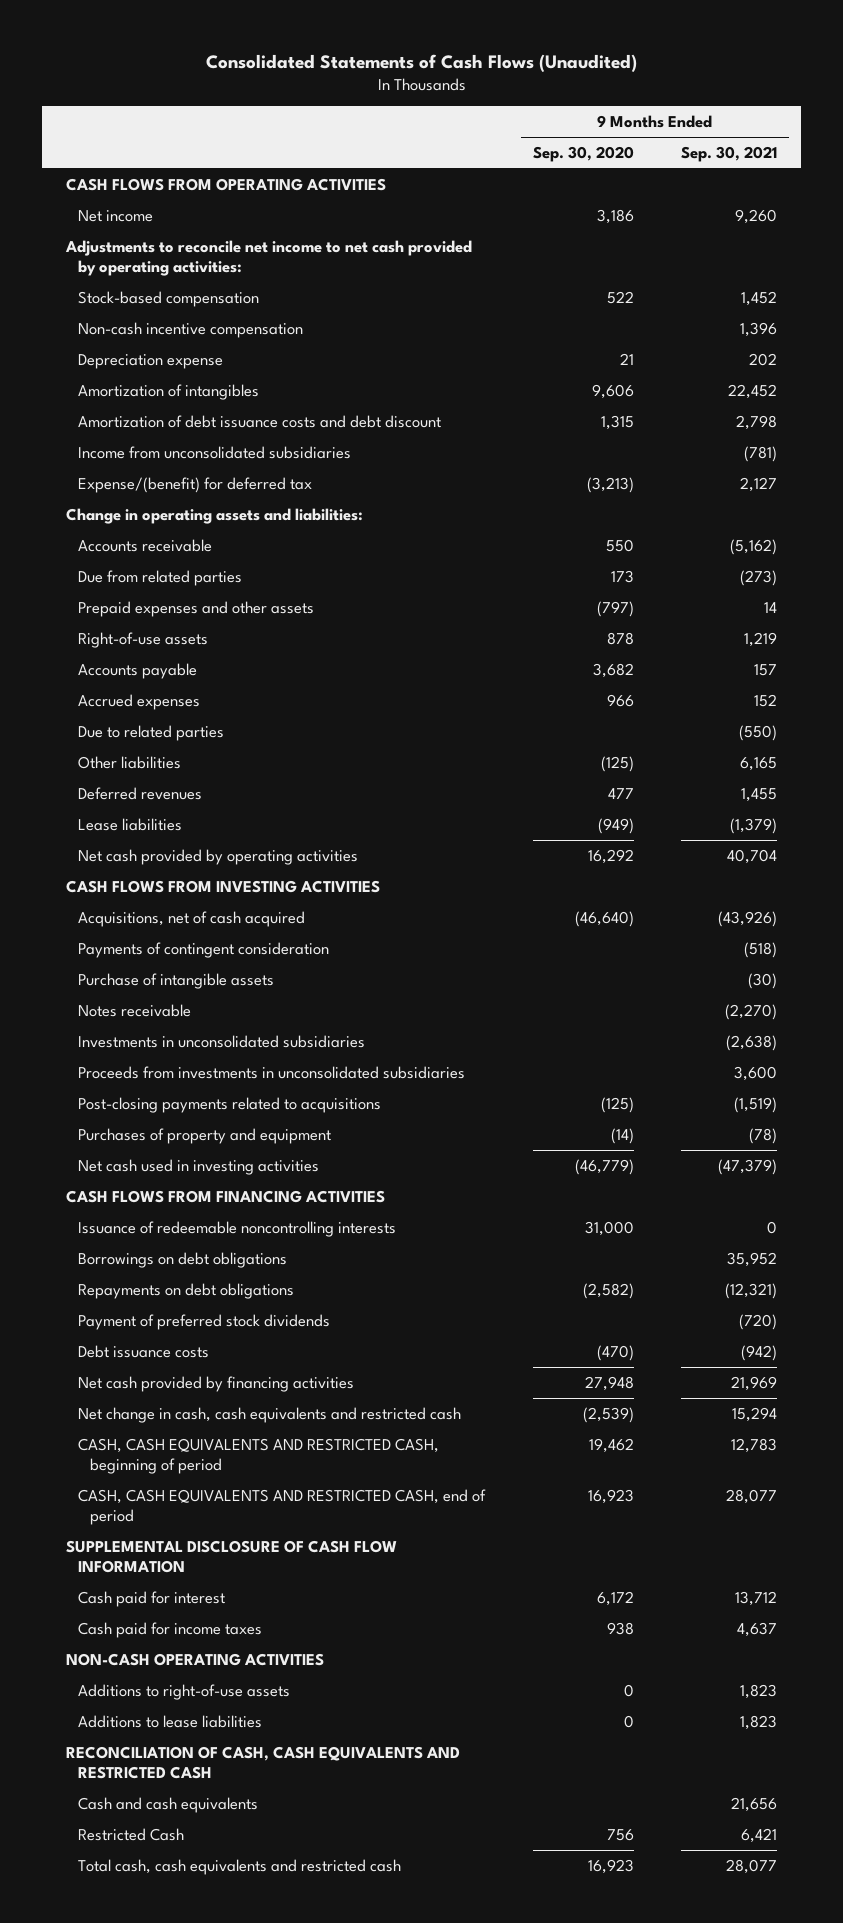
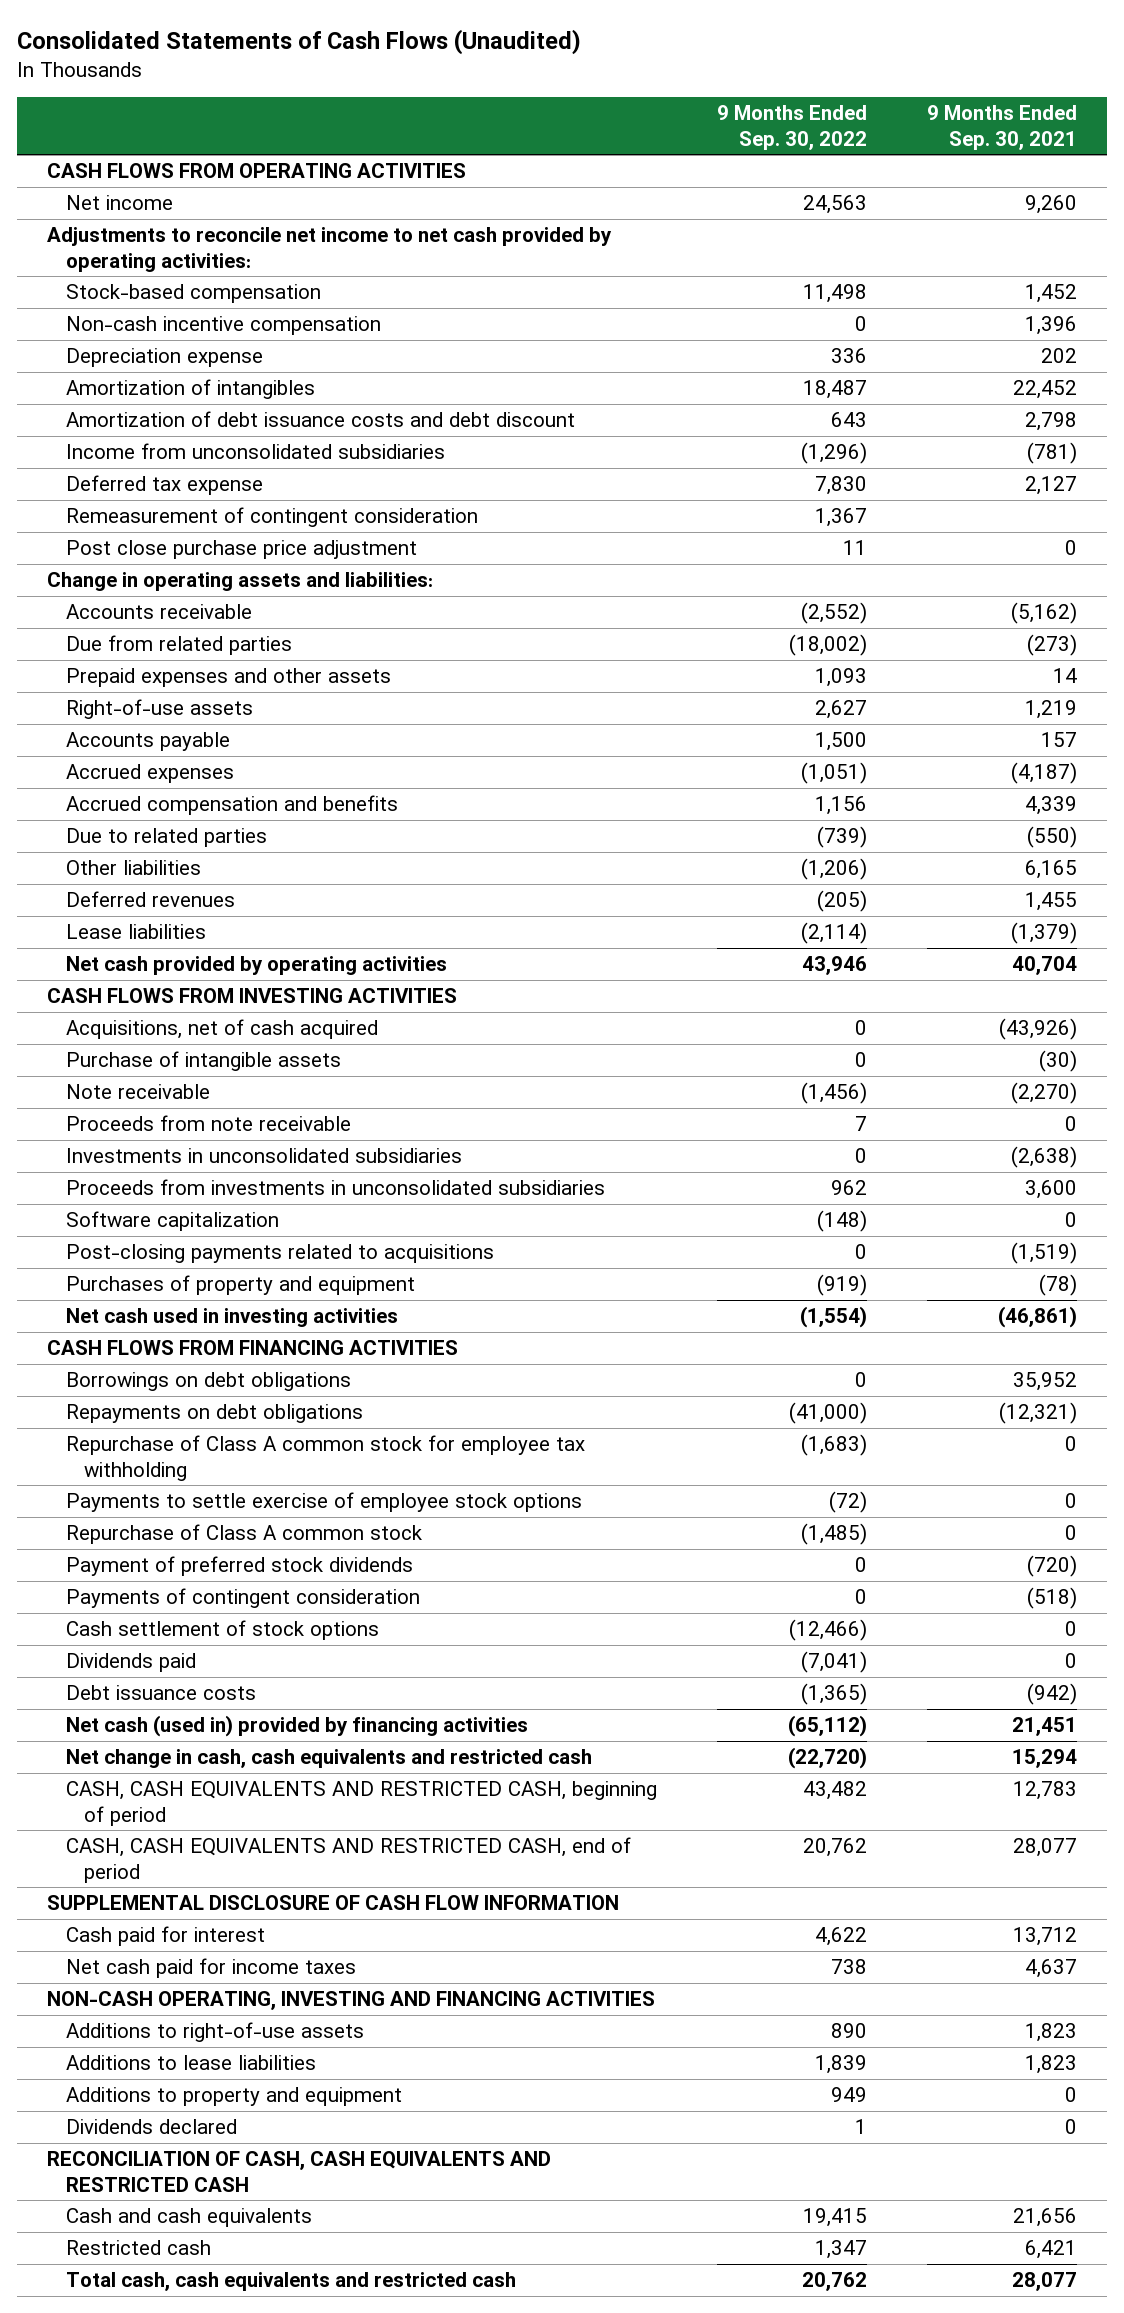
- | 9 Months Ended Sep. 30, 2020 | 9 Months Ended Sep. 30, 2021
+ | 9 Months Ended Sep. 30, 2022 | 9 Months Ended Sep. 30, 2021
- Expense/(benefit) for deferred tax | (3,213) | 2,127
+ Deferred tax expense | 7,830 | 2,127
+ Remeasurement of contingent consideration | 1,367 |
+ Post close purchase price adjustment | 11 | 0
- Accrued expenses | 966 | 152
+ Accrued expenses | (1,051) | (4,187)
+ Accrued compensation and benefits | 1,156 | 4,339
- Notes receivable | | (2,270)
+ Note receivable | (1,456) | (2,270)
+ Proceeds from note receivable | 7 | 0
+ Software capitalization | (148) | 0
- Net cash used in investing activities | (46,779) | (47,379)
+ Net cash used in investing activities | (1,554) | (46,861)
- Issuance of redeemable noncontrolling interests | 31,000 | 0
+ Repurchase of Class A common stock for employee tax withholding | (1,683) | 0
+ Payments to settle exercise of employee stock options | (72) | 0
+ Repurchase of Class A common stock | (1,485) | 0
moved down: Payments of contingent consideration | 0 | (518)
+ Cash settlement of stock options | (12,466) | 0
+ Dividends paid | (7,041) | 0
- Net cash provided by financing activities | 27,948 | 21,969
+ Net cash (used in) provided by financing activities | (65,112) | 21,451
- Cash paid for income taxes | 938 | 4,637
- NON-CASH OPERATING ACTIVITIES
+ Net cash paid for income taxes | 738 | 4,637
+ NON-CASH OPERATING, INVESTING AND FINANCING ACTIVITIES
+ Additions to property and equipment | 949 | 0
+ Dividends declared | 1 | 0
- Restricted Cash | 756 | 6,421
+ Restricted cash | 1,347 | 6,421

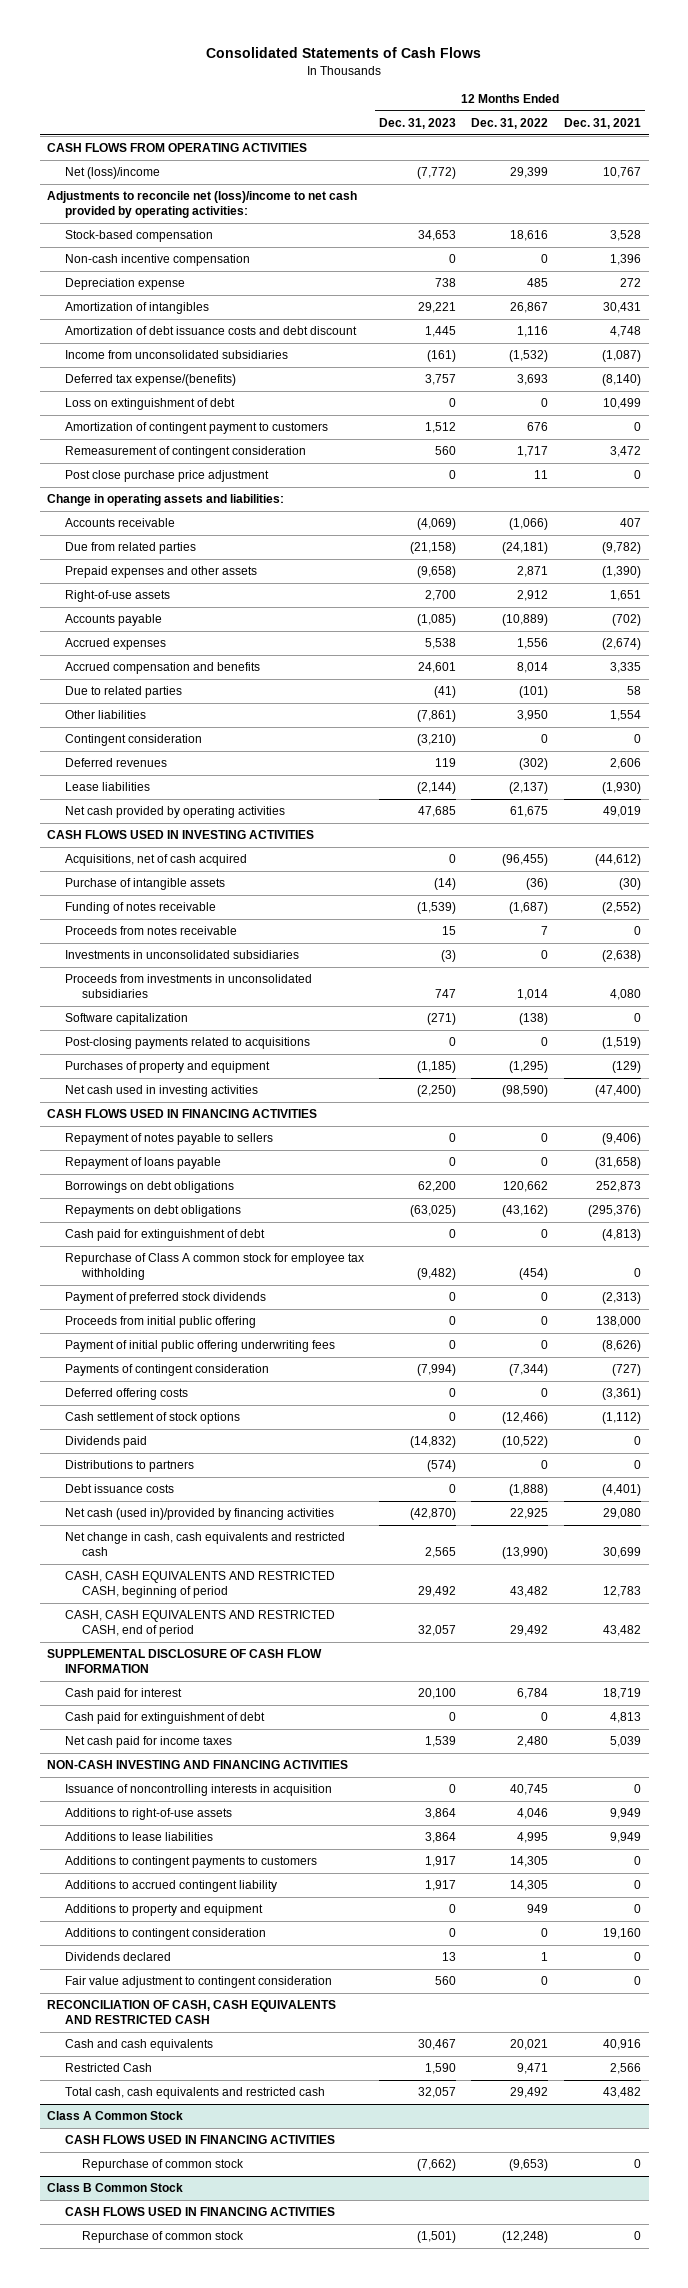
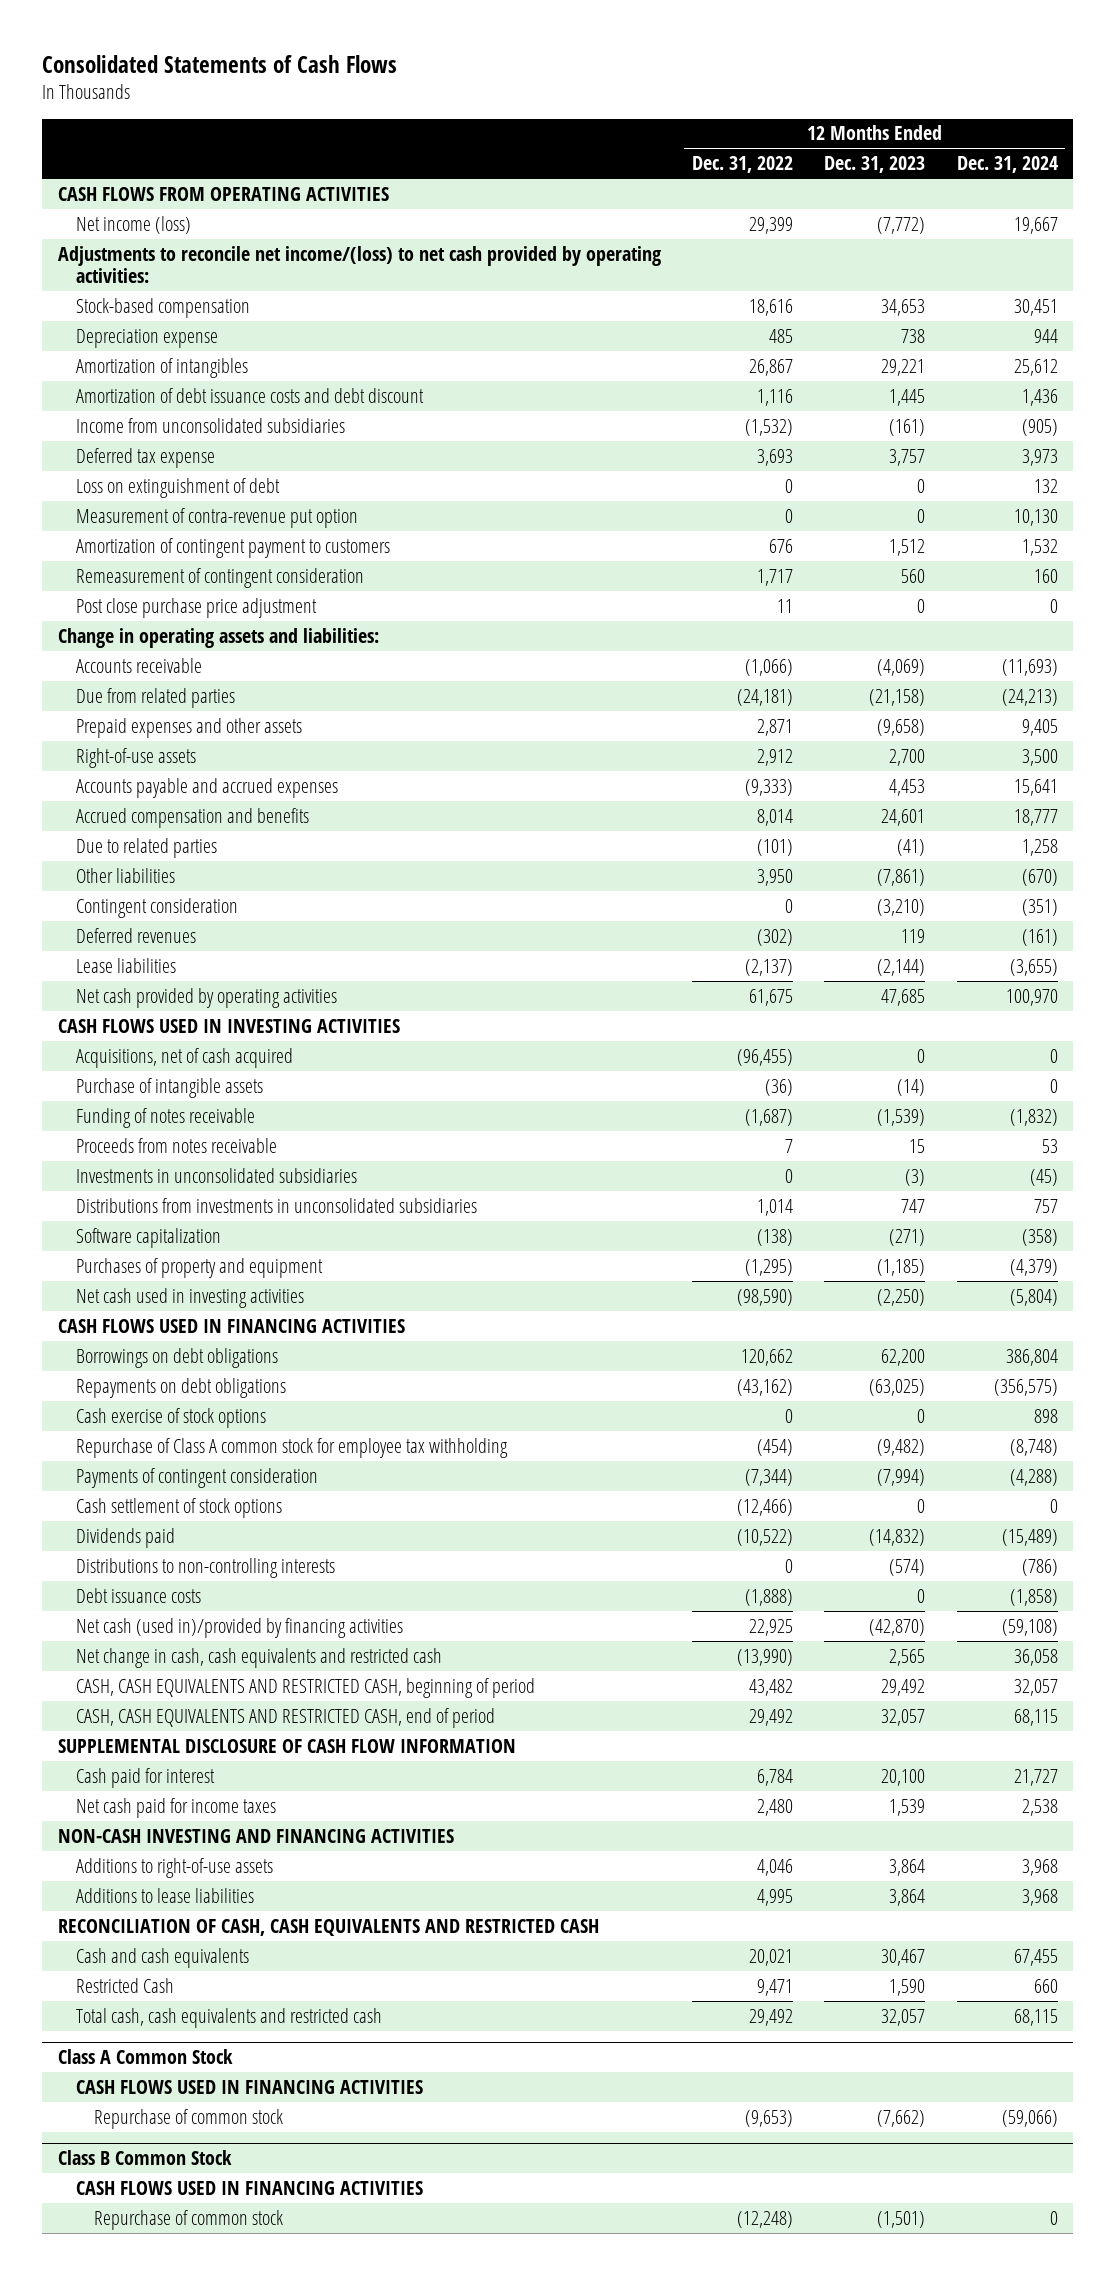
- | 12 Months Ended Dec. 31, 2023 | 12 Months Ended Dec. 31, 2022 | 12 Months Ended Dec. 31, 2021
+ | 12 Months Ended Dec. 31, 2022 | 12 Months Ended Dec. 31, 2023 | 12 Months Ended Dec. 31, 2024
- Net (loss)/income | (7,772) | 29,399 | 10,767
- Adjustments to reconcile net (loss)/income to net cash provided by operating activities:
+ Net income (loss) | 29,399 | (7,772) | 19,667
+ Adjustments to reconcile net income/(loss) to net cash provided by operating activities:
- Non-cash incentive compensation | 0 | 0 | 1,396
- Deferred tax expense/(benefits) | 3,757 | 3,693 | (8,140)
+ Deferred tax expense | 3,693 | 3,757 | 3,973
+ Measurement of contra-revenue put option | 0 | 0 | 10,130
- Accounts payable | (1,085) | (10,889) | (702)
- Accrued expenses | 5,538 | 1,556 | (2,674)
+ Accounts payable and accrued expenses | (9,333) | 4,453 | 15,641
- Proceeds from investments in unconsolidated subsidiaries | 747 | 1,014 | 4,080
+ Distributions from investments in unconsolidated subsidiaries | 1,014 | 747 | 757
- Post-closing payments related to acquisitions | 0 | 0 | (1,519)
- Repayment of notes payable to sellers | 0 | 0 | (9,406)
- Repayment of loans payable | 0 | 0 | (31,658)
- Cash paid for extinguishment of debt | 0 | 0 | (4,813)
+ Cash exercise of stock options | 0 | 0 | 898
- Payment of preferred stock dividends | 0 | 0 | (2,313)
- Proceeds from initial public offering | 0 | 0 | 138,000
- Payment of initial public offering underwriting fees | 0 | 0 | (8,626)
- Deferred offering costs | 0 | 0 | (3,361)
- Distributions to partners | (574) | 0 | 0
+ Distributions to non-controlling interests | 0 | (574) | (786)
- Cash paid for extinguishment of debt | 0 | 0 | 4,813
- Issuance of noncontrolling interests in acquisition | 0 | 40,745 | 0
- Additions to contingent payments to customers | 1,917 | 14,305 | 0
- Additions to accrued contingent liability | 1,917 | 14,305 | 0
- Additions to property and equipment | 0 | 949 | 0
- Additions to contingent consideration | 0 | 0 | 19,160
- Dividends declared | 13 | 1 | 0
- Fair value adjustment to contingent consideration | 560 | 0 | 0

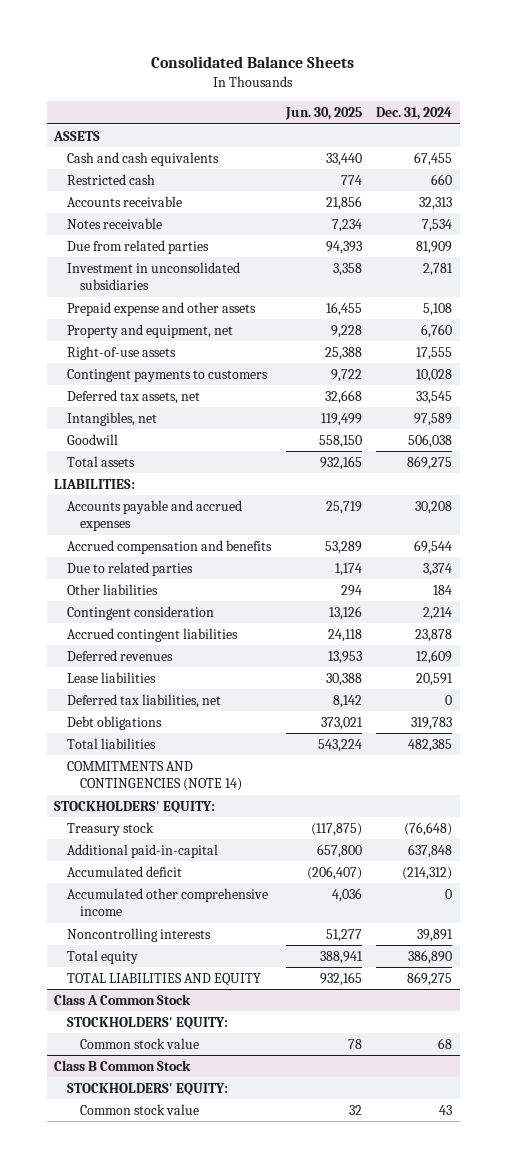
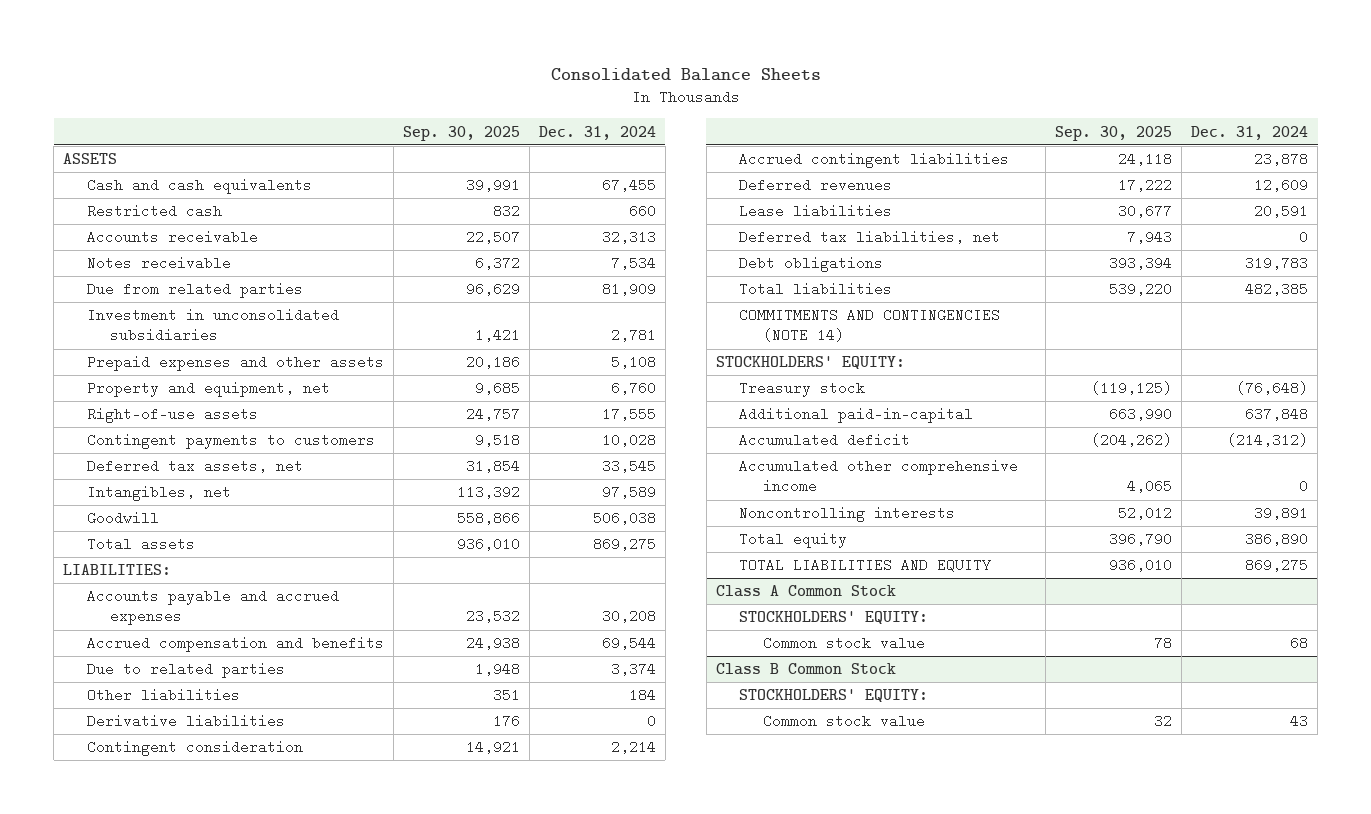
- | Jun. 30, 2025 | Dec. 31, 2024
+ | Sep. 30, 2025 | Dec. 31, 2024
- Prepaid expense and other assets | 16,455 | 5,108
+ Prepaid expenses and other assets | 20,186 | 5,108
+ Derivative liabilities | 176 | 0

